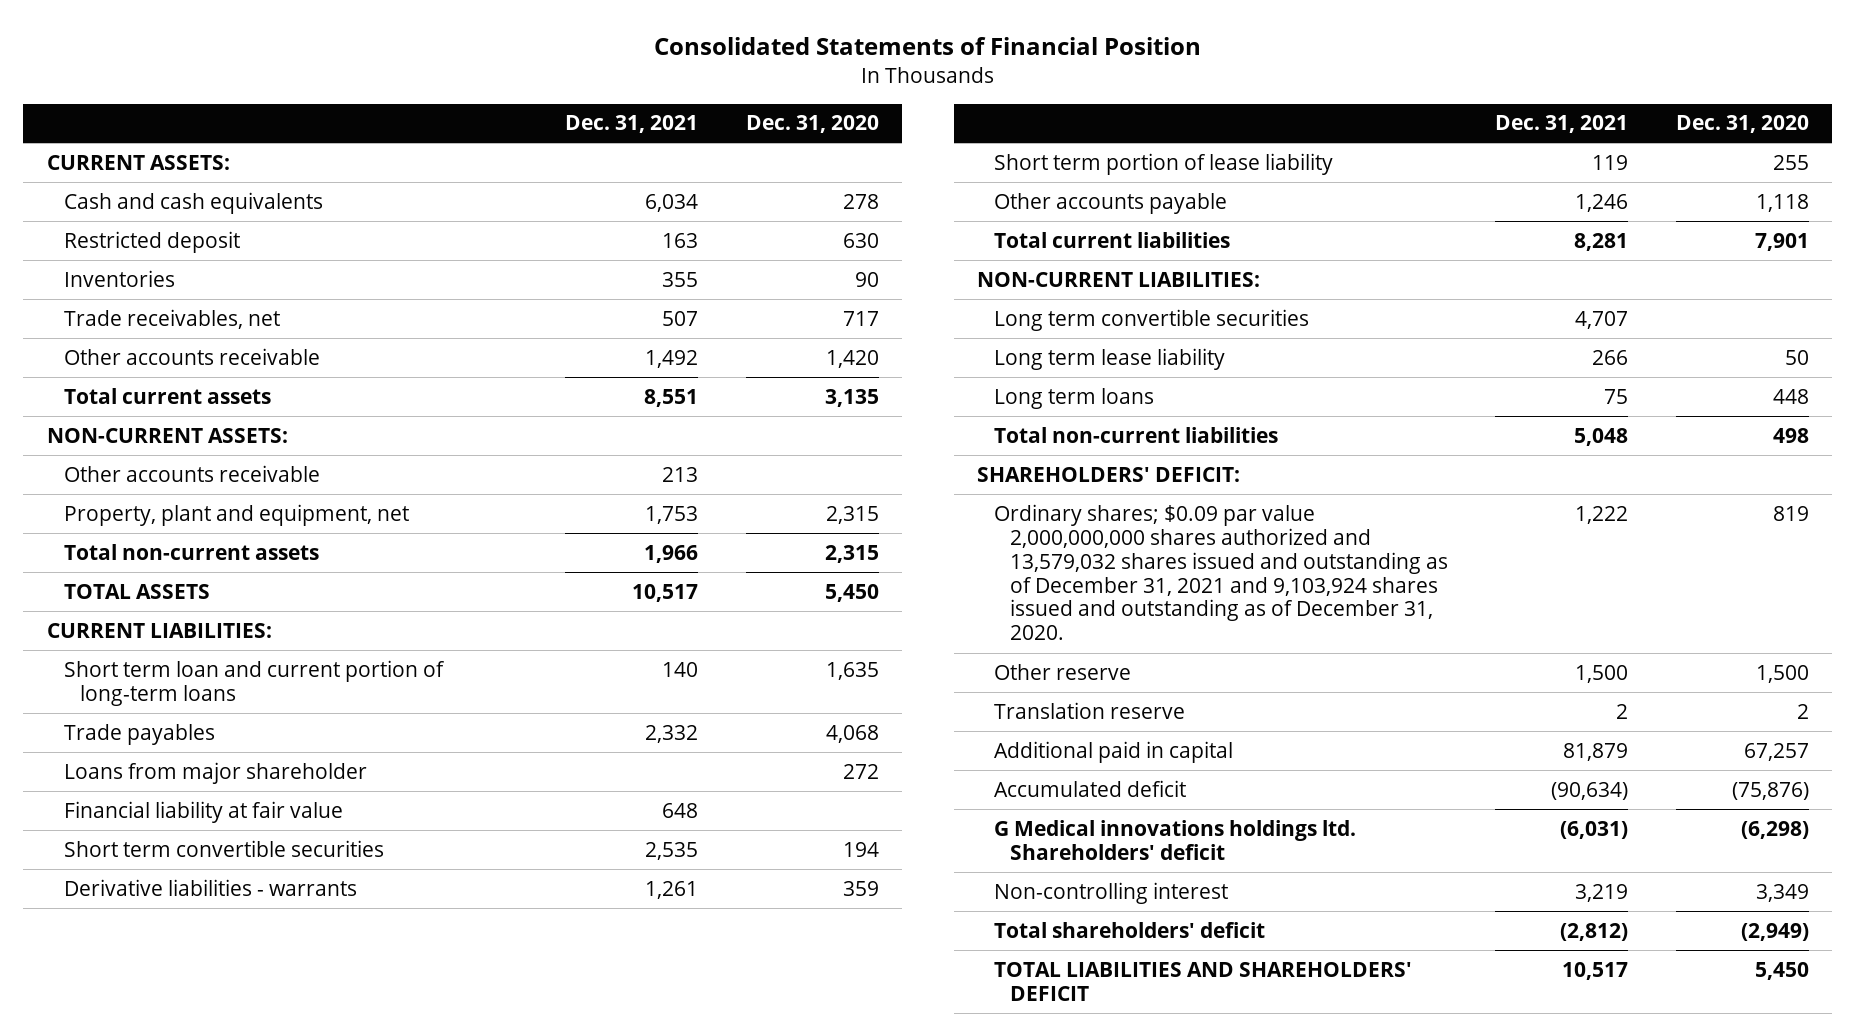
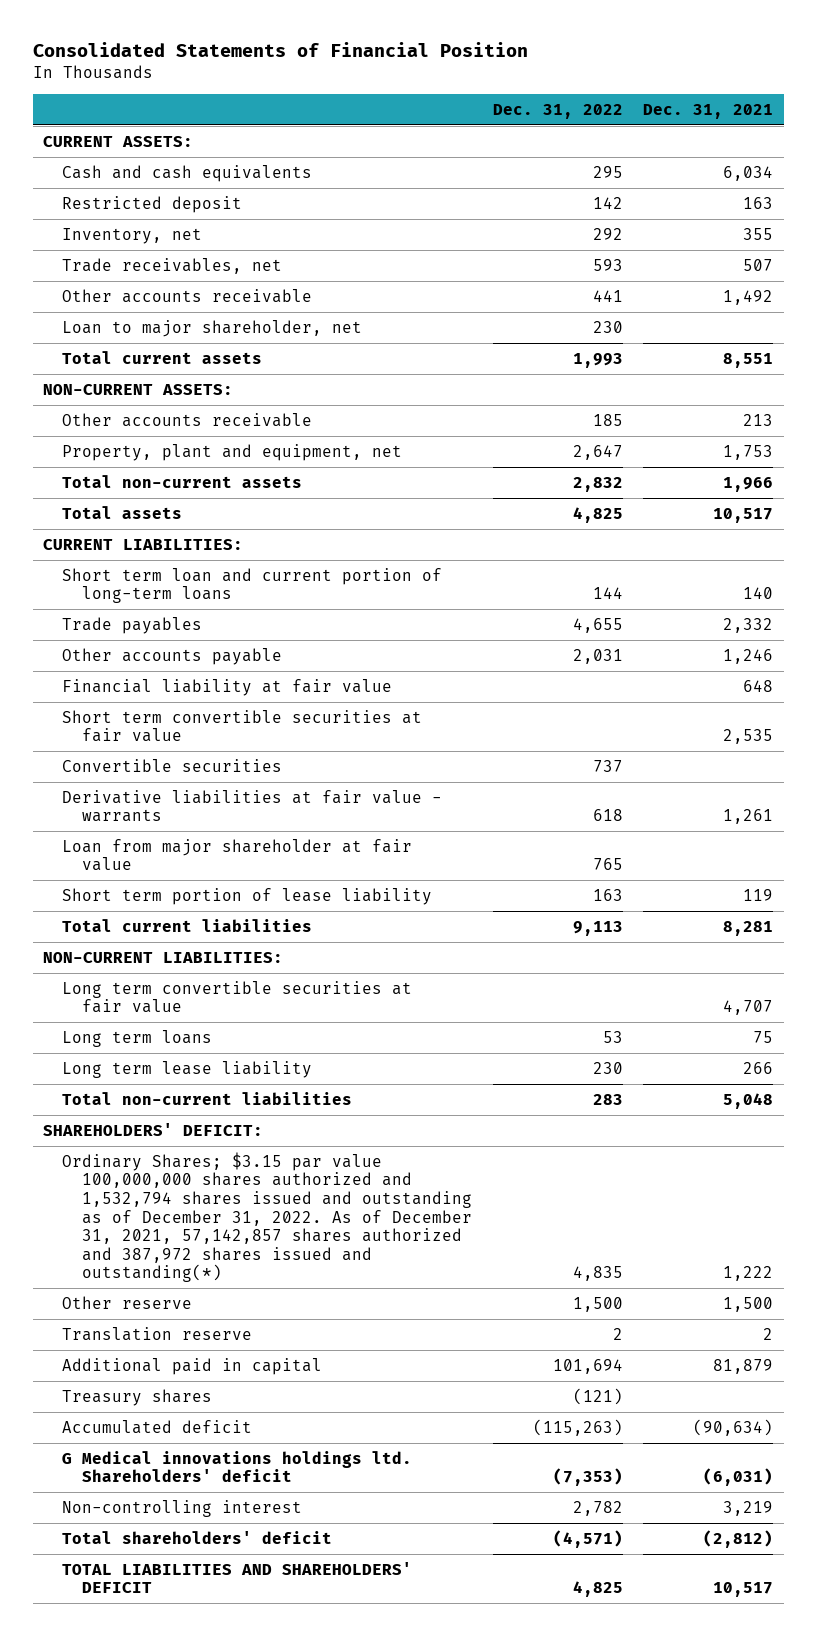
- | Dec. 31, 2021 | Dec. 31, 2020
+ | Dec. 31, 2022 | Dec. 31, 2021
- Inventories | 355 | 90
+ Inventory, net | 292 | 355
+ Loan to major shareholder, net | 230 |
- TOTAL ASSETS | 10,517 | 5,450
+ Total assets | 4,825 | 10,517
- Loans from major shareholder | | 272
moved up: Other accounts payable | 2,031 | 1,246
- Short term convertible securities | 2,535 | 194
- Derivative liabilities - warrants | 1,261 | 359
+ Short term convertible securities at fair value | | 2,535
+ Convertible securities | 737 |
+ Derivative liabilities at fair value - warrants | 618 | 1,261
+ Loan from major shareholder at fair value | 765 |
- Long term convertible securities | 4,707 |
+ Long term convertible securities at fair value | | 4,707
moved down: Long term lease liability | 230 | 266
- Ordinary shares; $0.09 par value 2,000,000,000 shares authorized and 13,579,032 shares issued and outstanding as of December 31, 2021 and 9,103,924 shares issued and outstanding as of December 31, 2020. | 1,222 | 819
+ Ordinary Shares; $3.15 par value 100,000,000 shares authorized and 1,532,794 shares issued and outstanding as of December 31, 2022. As of December 31, 2021, 57,142,857 shares authorized and 387,972 shares issued and outstanding(*) | 4,835 | 1,222
+ Treasury shares | (121) |

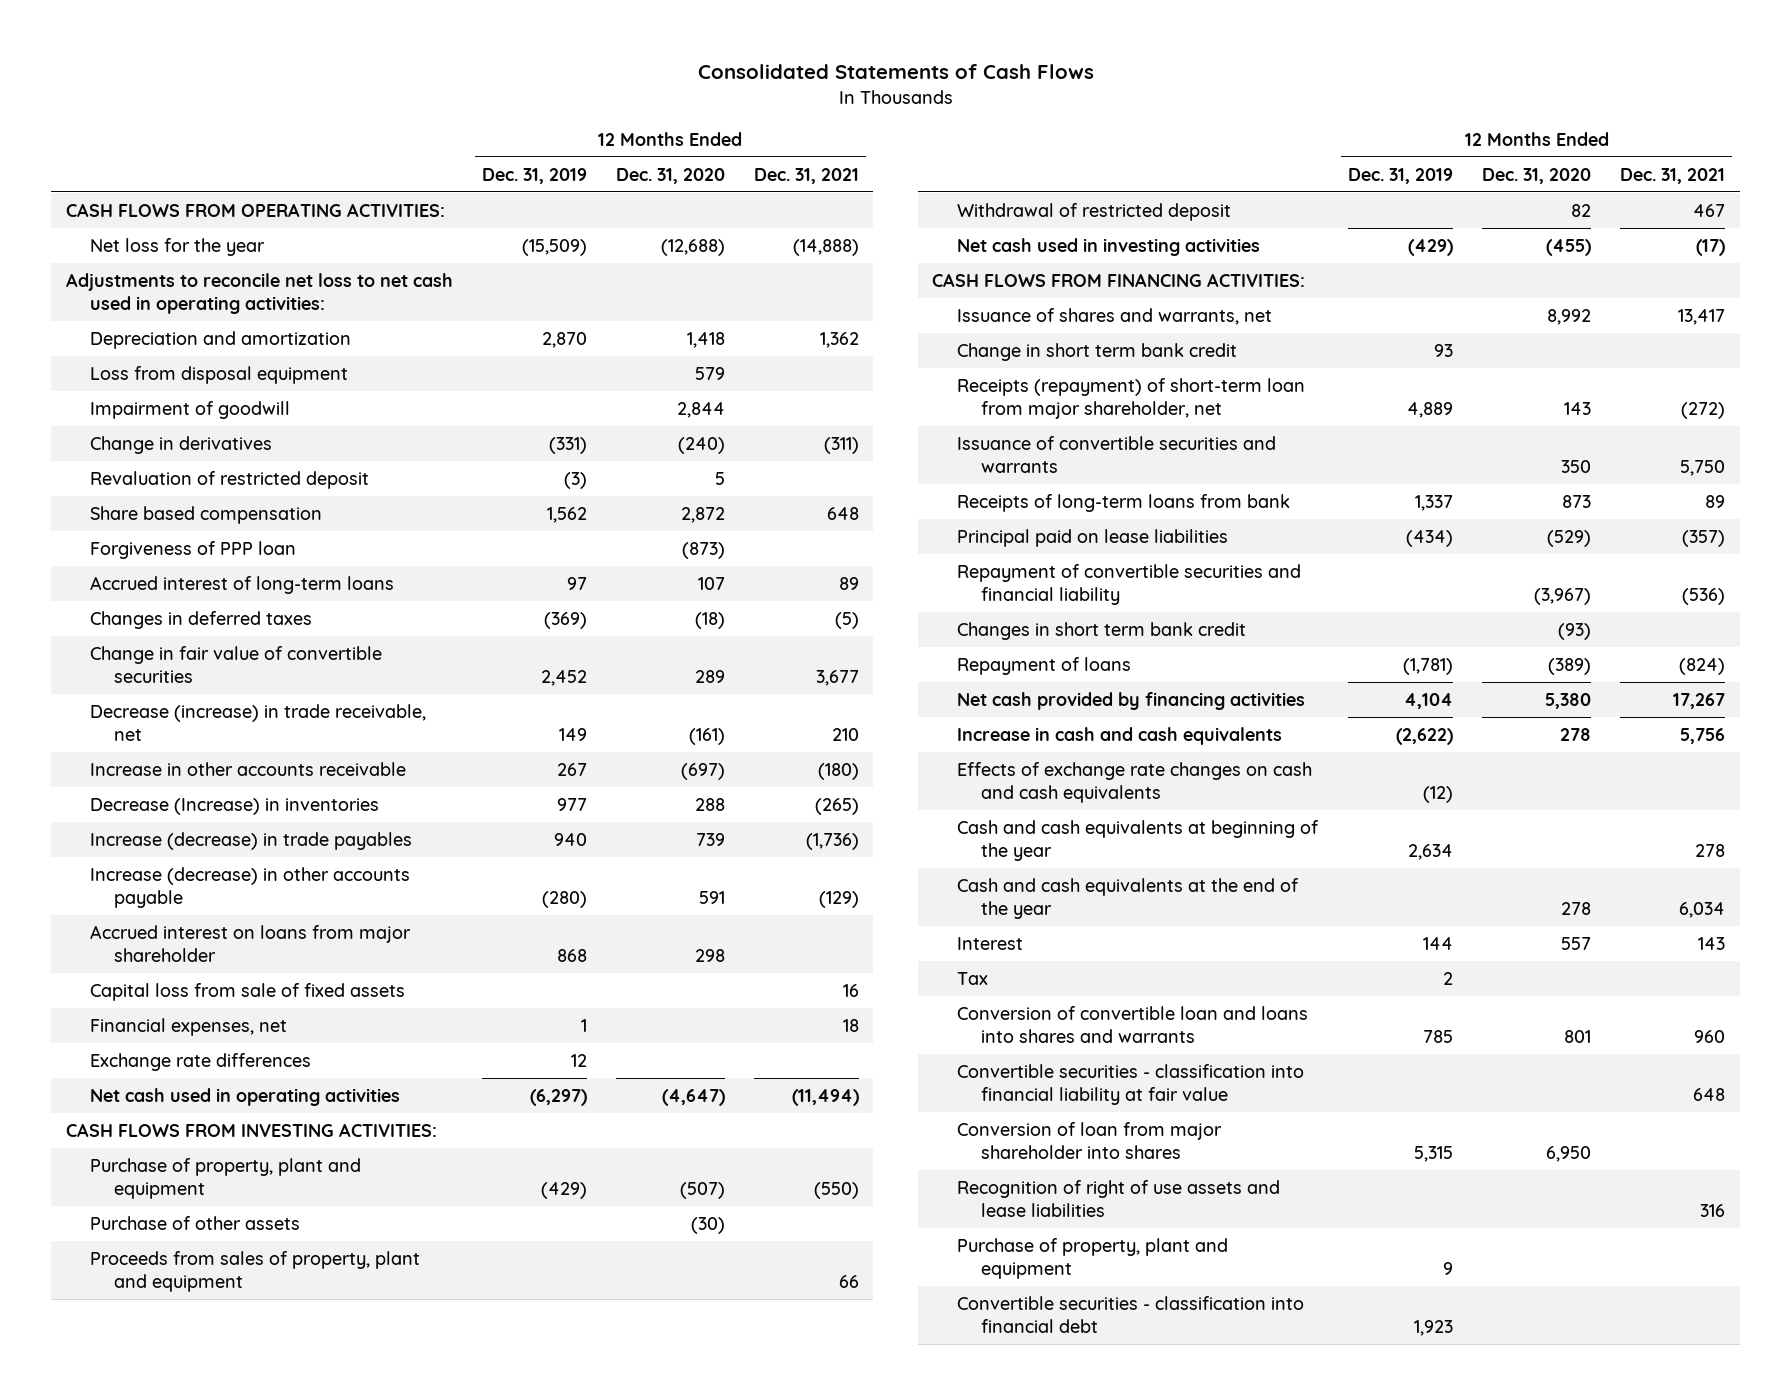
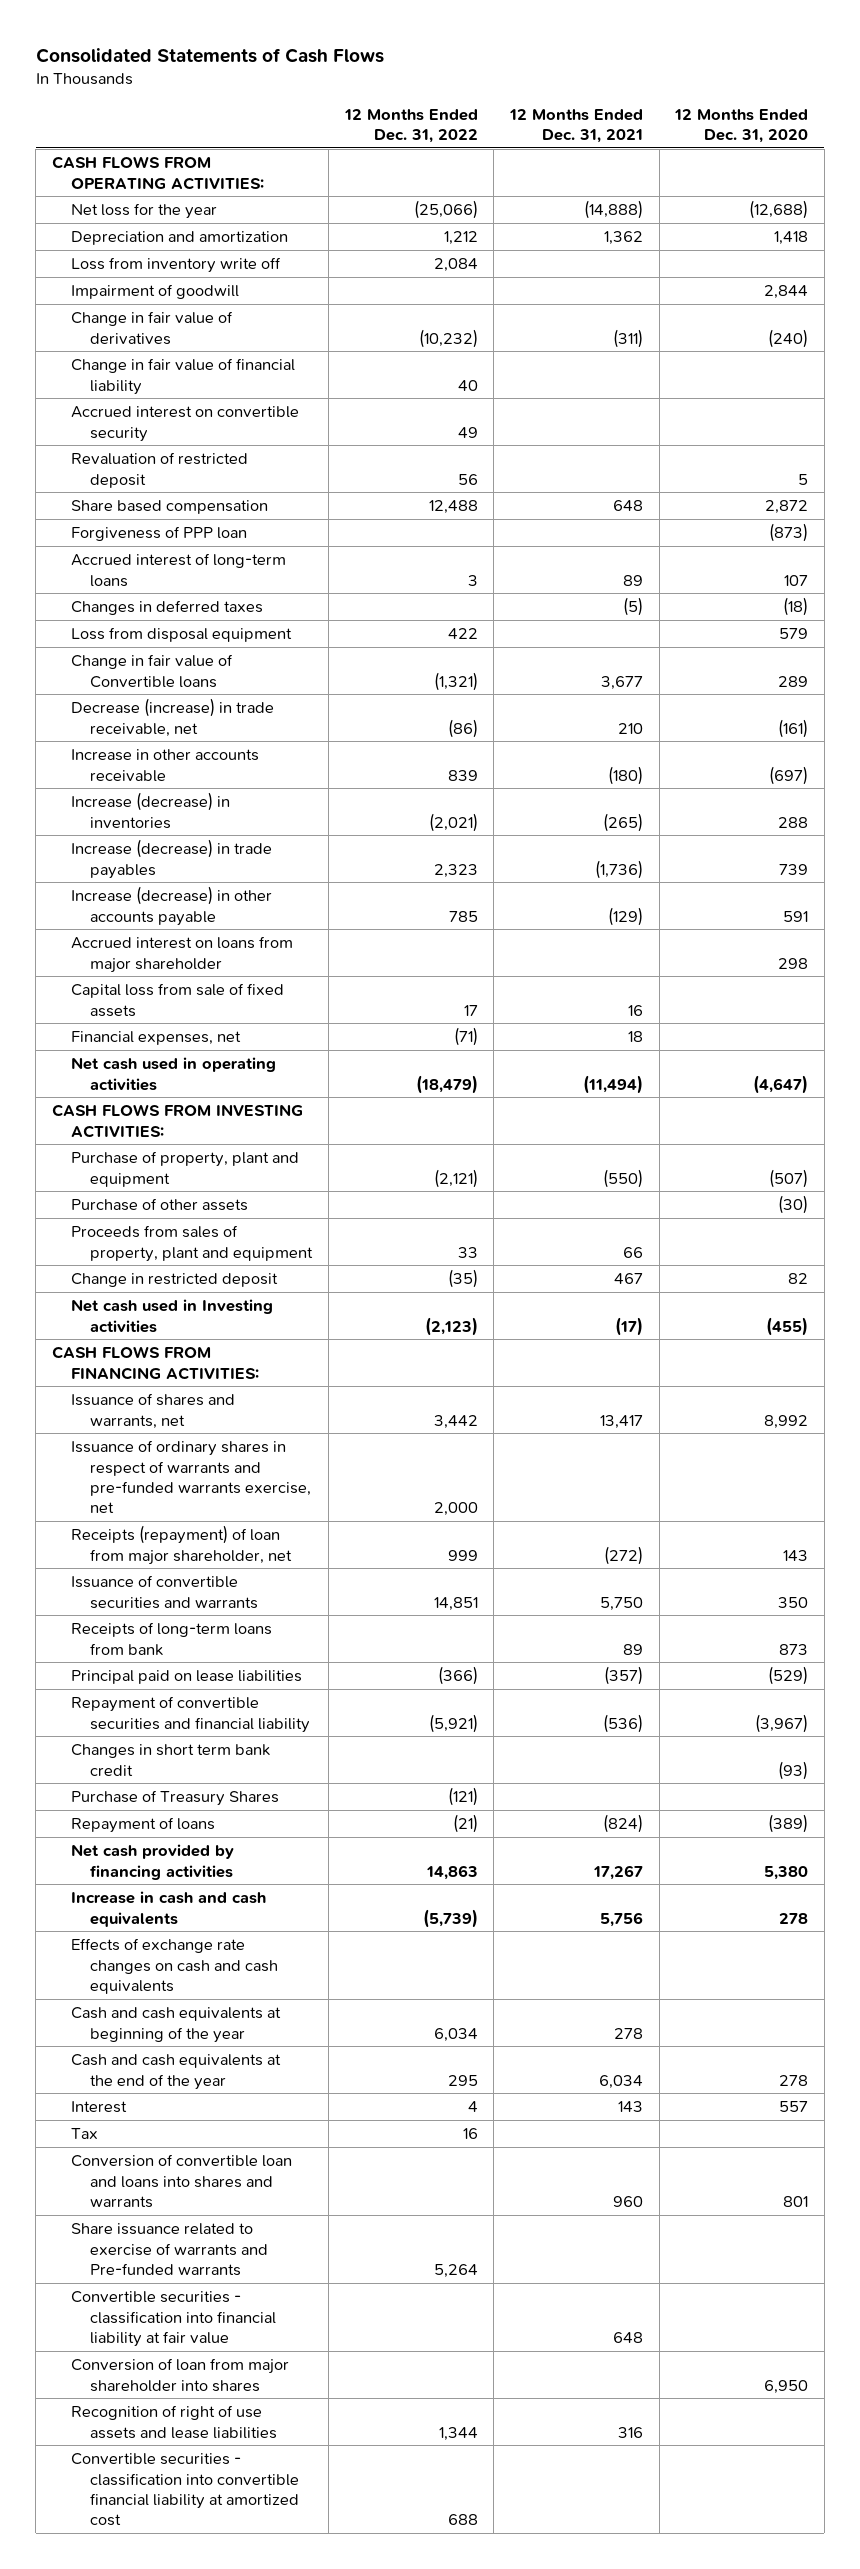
- | 12 Months Ended Dec. 31, 2019 | 12 Months Ended Dec. 31, 2020 | 12 Months Ended Dec. 31, 2021
+ | 12 Months Ended Dec. 31, 2022 | 12 Months Ended Dec. 31, 2021 | 12 Months Ended Dec. 31, 2020
- Adjustments to reconcile net loss to net cash used in operating activities:
+ Loss from inventory write off | 2,084 | |
- Change in derivatives | (331) | (240) | (311)
+ Change in fair value of derivatives | (10,232) | (311) | (240)
+ Change in fair value of financial liability | 40 | |
+ Accrued interest on convertible security | 49 | |
- Change in fair value of convertible securities | 2,452 | 289 | 3,677
moved down: Loss from disposal equipment | 422 | | 579
+ Change in fair value of Convertible loans | (1,321) | 3,677 | 289
- Decrease (Increase) in inventories | 977 | 288 | (265)
+ Increase (decrease) in inventories | (2,021) | (265) | 288
- Exchange rate differences | 12 | |
- Withdrawal of restricted deposit | | 82 | 467
- Net cash used in investing activities | (429) | (455) | (17)
+ Change in restricted deposit | (35) | 467 | 82
+ Net cash used in Investing activities | (2,123) | (17) | (455)
- Change in short term bank credit | 93 | |
- Receipts (repayment) of short-term loan from major shareholder, net | 4,889 | 143 | (272)
+ Issuance of ordinary shares in respect of warrants and pre-funded warrants exercise, net | 2,000 | |
+ Receipts (repayment) of loan from major shareholder, net | 999 | (272) | 143
+ Purchase of Treasury Shares | (121) | |
+ Share issuance related to exercise of warrants and Pre-funded warrants | 5,264 | |
- Purchase of property, plant and equipment | 9 | |
- Convertible securities - classification into financial debt | 1,923 | |
+ Convertible securities - classification into convertible financial liability at amortized cost | 688 | |

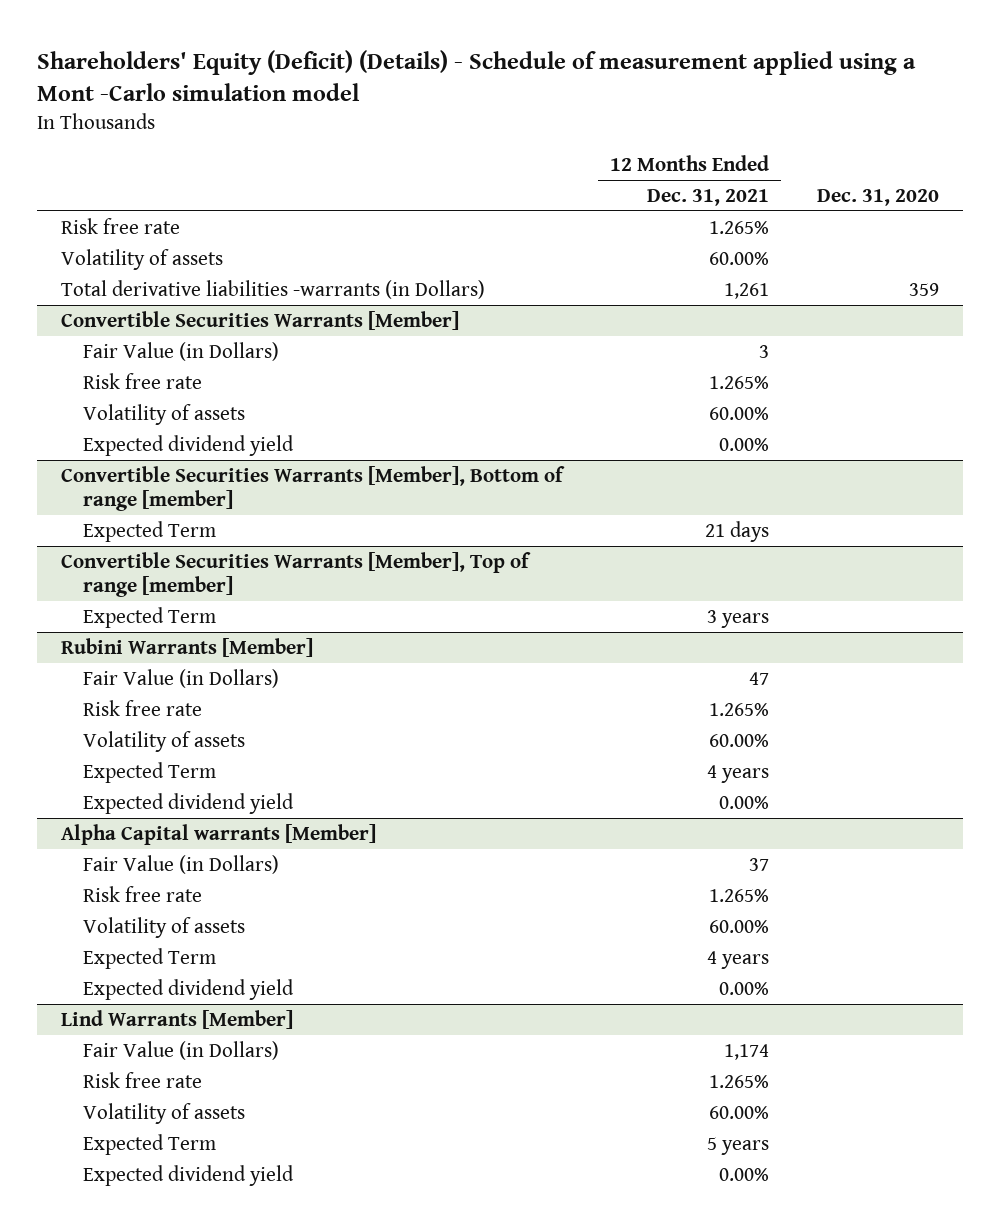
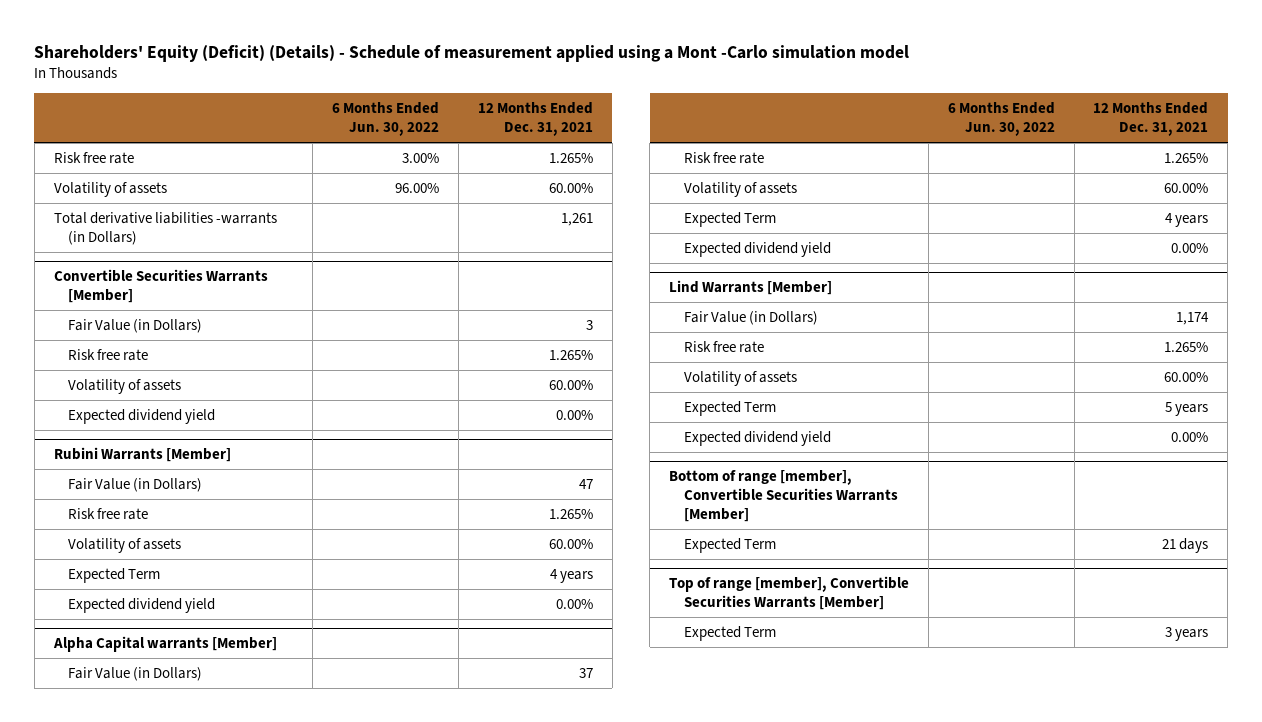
- | 12 Months Ended Dec. 31, 2021 | Dec. 31, 2020
+ | 6 Months Ended Jun. 30, 2022 | 12 Months Ended Dec. 31, 2021
- Convertible Securities Warrants [Member], Bottom of range [member]
- Expected Term | 21 days |
- Convertible Securities Warrants [Member], Top of range [member]
- Expected Term | 3 years |
+ Bottom of range [member], Convertible Securities Warrants [Member]
+ Expected Term | | 21 days
+ Top of range [member], Convertible Securities Warrants [Member]
+ Expected Term | | 3 years

